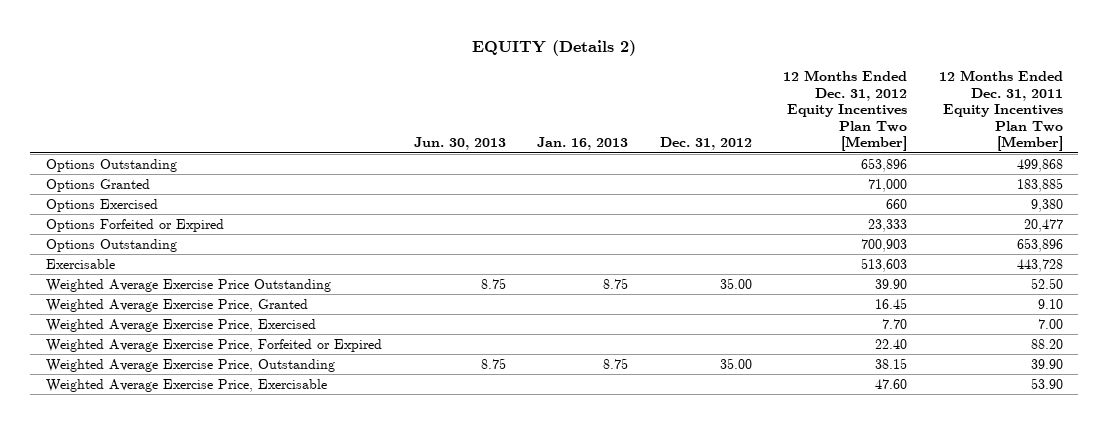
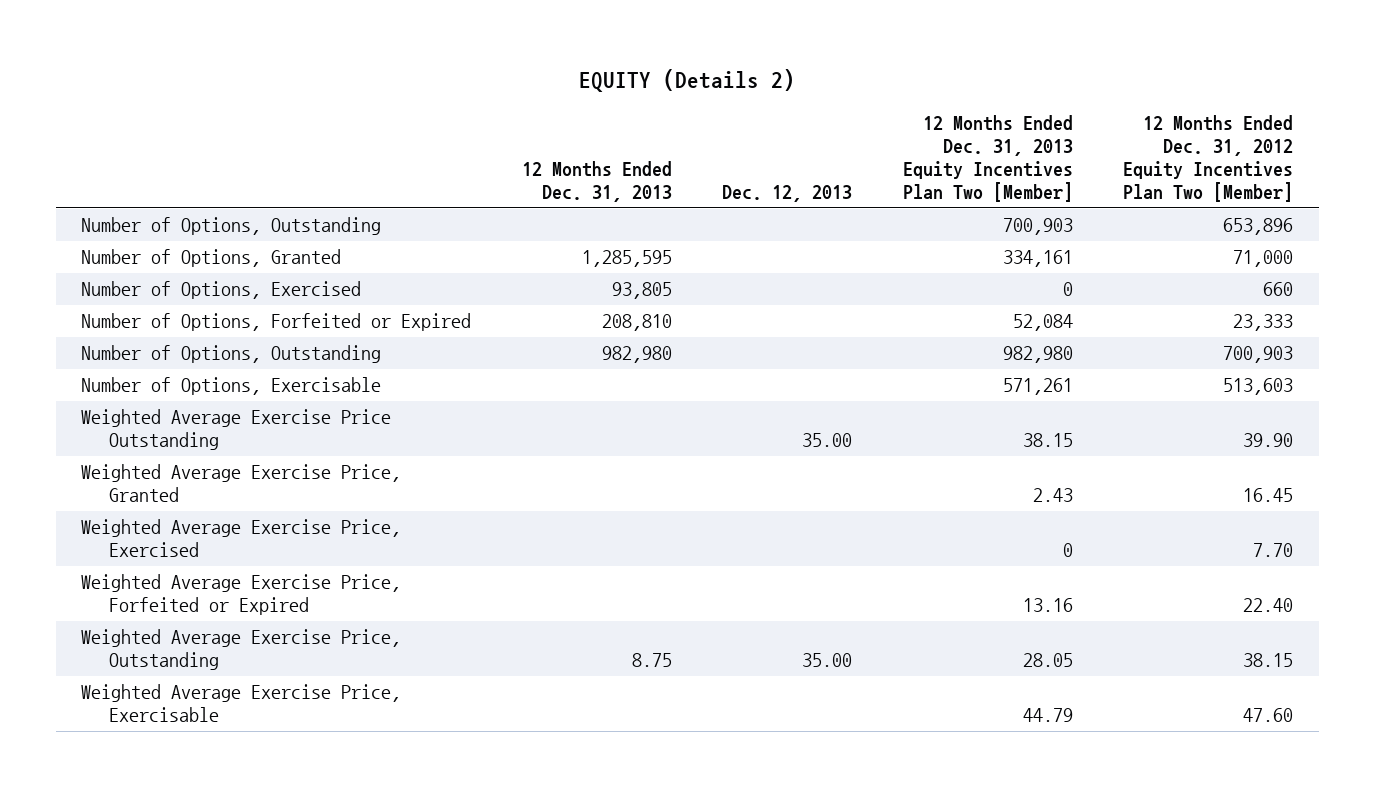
- | Jun. 30, 2013 | Jan. 16, 2013 | Dec. 31, 2012 | 12 Months Ended Dec. 31, 2012 Equity Incentives Plan Two [Member] | 12 Months Ended Dec. 31, 2011 Equity Incentives Plan Two [Member]
+ | 12 Months Ended Dec. 31, 2013 | Dec. 12, 2013 | 12 Months Ended Dec. 31, 2013 Equity Incentives Plan Two [Member] | 12 Months Ended Dec. 31, 2012 Equity Incentives Plan Two [Member]
- Options Outstanding | | | | 653,896 | 499,868
- Options Granted | | | | 71,000 | 183,885
- Options Exercised | | | | 660 | 9,380
- Options Forfeited or Expired | | | | 23,333 | 20,477
- Options Outstanding | | | | 700,903 | 653,896
- Exercisable | | | | 513,603 | 443,728
+ Number of Options, Outstanding | | | 700,903 | 653,896
+ Number of Options, Granted | 1,285,595 | | 334,161 | 71,000
+ Number of Options, Exercised | 93,805 | | 0 | 660
+ Number of Options, Forfeited or Expired | 208,810 | | 52,084 | 23,333
+ Number of Options, Outstanding | 982,980 | | 982,980 | 700,903
+ Number of Options, Exercisable | | | 571,261 | 513,603

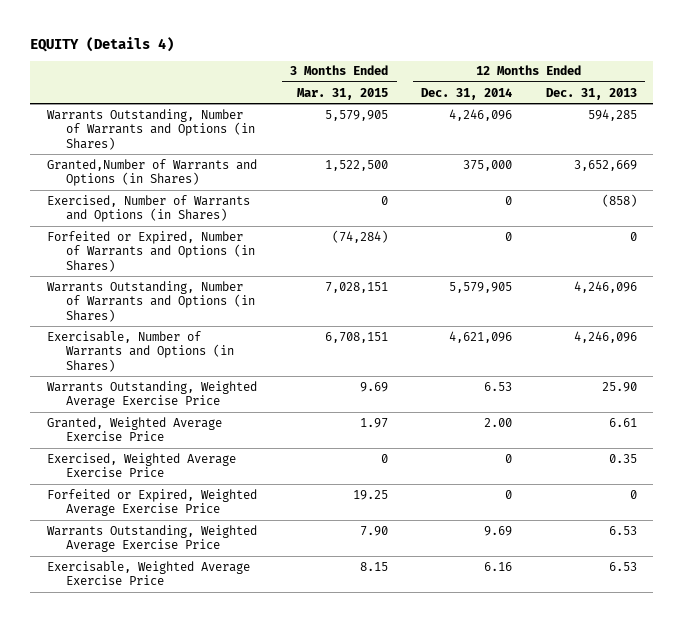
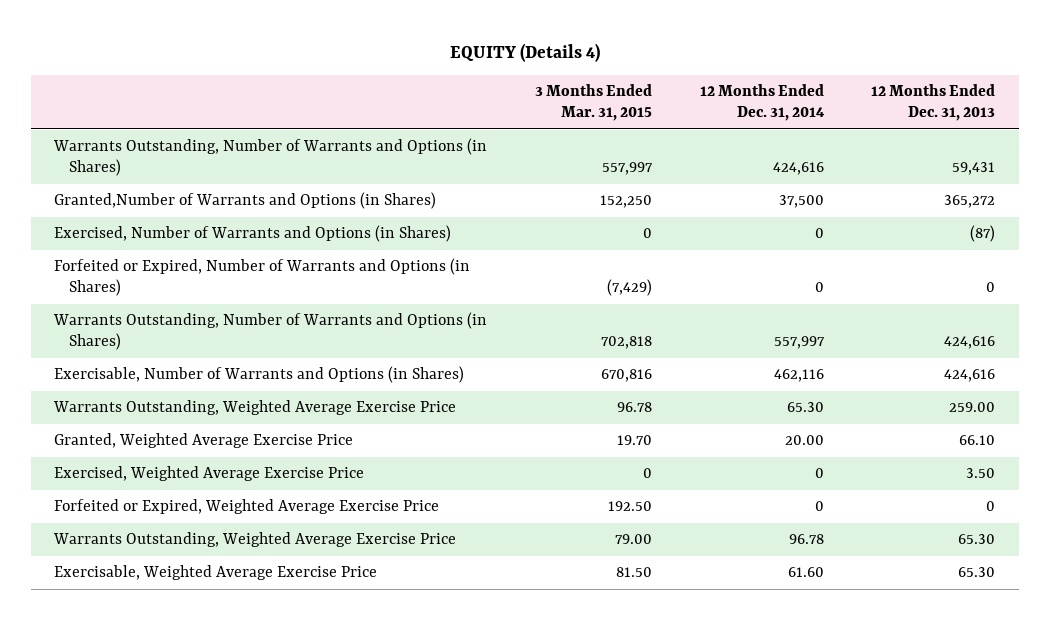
- Warrants Outstanding, Number of Warrants and Options (in Shares) | 5,579,905 | 4,246,096 | 594,285
- Granted,Number of Warrants and Options (in Shares) | 1,522,500 | 375,000 | 3,652,669
- Exercised, Number of Warrants and Options (in Shares) | 0 | 0 | (858)
- Forfeited or Expired, Number of Warrants and Options (in Shares) | (74,284) | 0 | 0
- Warrants Outstanding, Number of Warrants and Options (in Shares) | 7,028,151 | 5,579,905 | 4,246,096
- Exercisable, Number of Warrants and Options (in Shares) | 6,708,151 | 4,621,096 | 4,246,096
- Warrants Outstanding, Weighted Average Exercise Price | 9.69 | 6.53 | 25.90
- Granted, Weighted Average Exercise Price | 1.97 | 2.00 | 6.61
- Exercised, Weighted Average Exercise Price | 0 | 0 | 0.35
- Forfeited or Expired, Weighted Average Exercise Price | 19.25 | 0 | 0
- Warrants Outstanding, Weighted Average Exercise Price | 7.90 | 9.69 | 6.53
- Exercisable, Weighted Average Exercise Price | 8.15 | 6.16 | 6.53
+ Warrants Outstanding, Number of Warrants and Options (in Shares) | 557,997 | 424,616 | 59,431
+ Granted,Number of Warrants and Options (in Shares) | 152,250 | 37,500 | 365,272
+ Exercised, Number of Warrants and Options (in Shares) | 0 | 0 | (87)
+ Forfeited or Expired, Number of Warrants and Options (in Shares) | (7,429) | 0 | 0
+ Warrants Outstanding, Number of Warrants and Options (in Shares) | 702,818 | 557,997 | 424,616
+ Exercisable, Number of Warrants and Options (in Shares) | 670,816 | 462,116 | 424,616
+ Warrants Outstanding, Weighted Average Exercise Price | 96.78 | 65.30 | 259.00
+ Granted, Weighted Average Exercise Price | 19.70 | 20.00 | 66.10
+ Exercised, Weighted Average Exercise Price | 0 | 0 | 3.50
+ Forfeited or Expired, Weighted Average Exercise Price | 192.50 | 0 | 0
+ Warrants Outstanding, Weighted Average Exercise Price | 79.00 | 96.78 | 65.30
+ Exercisable, Weighted Average Exercise Price | 81.50 | 61.60 | 65.30

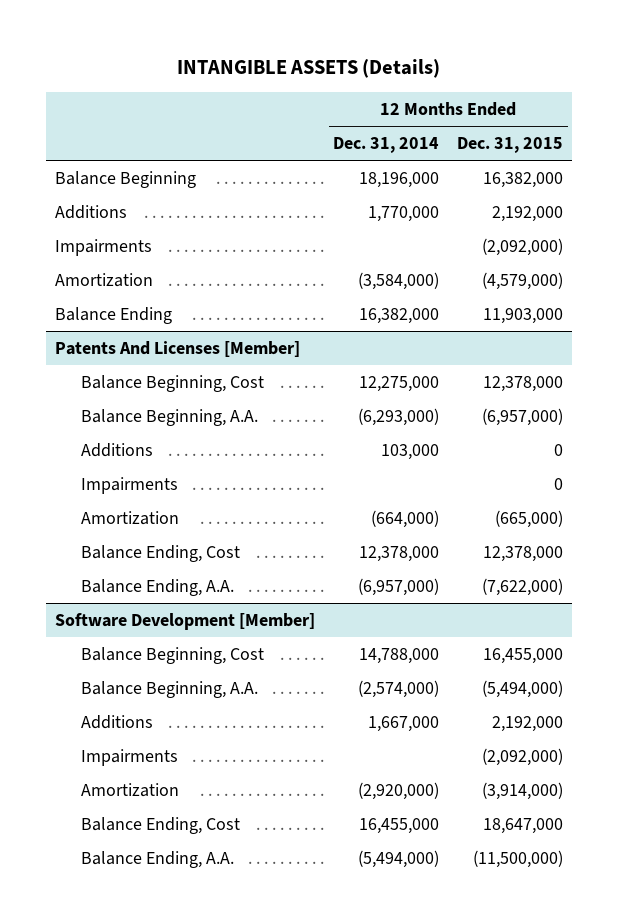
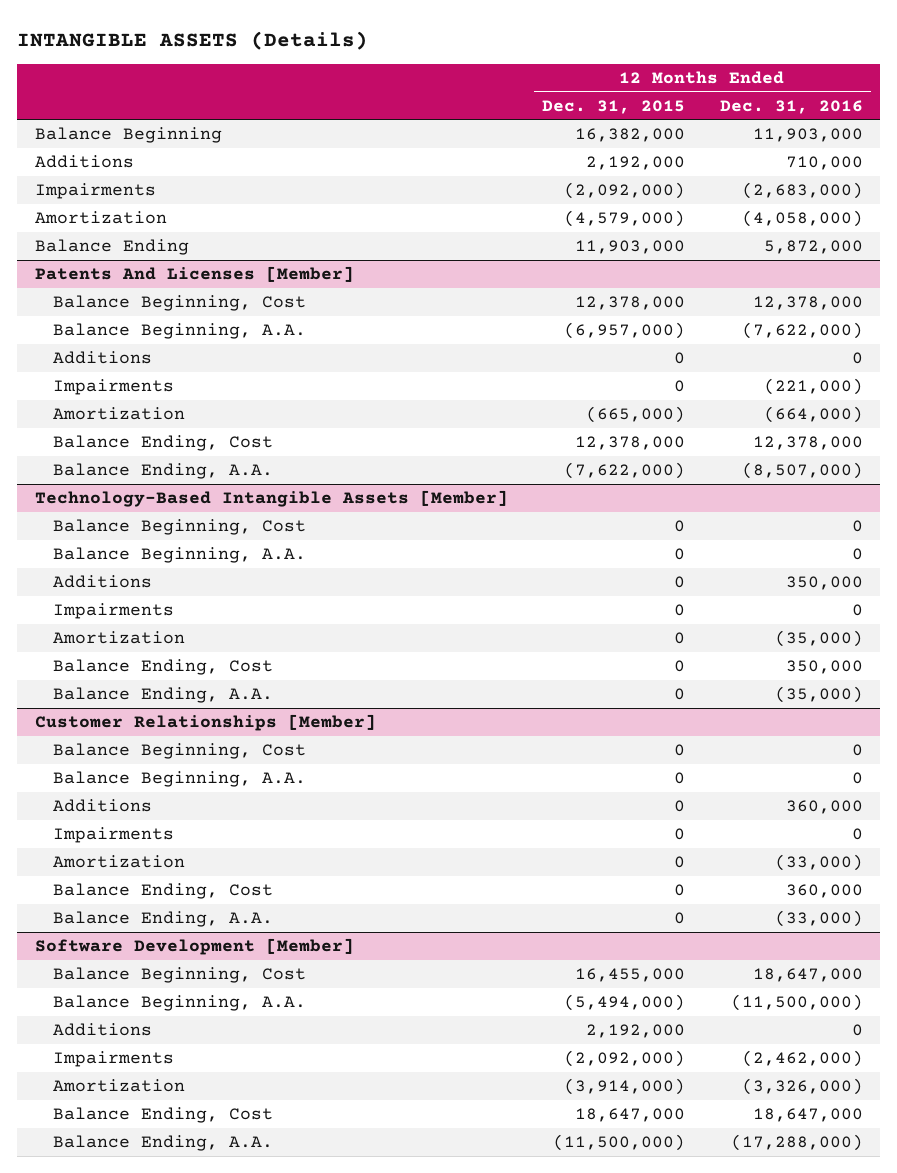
- | 12 Months Ended Dec. 31, 2014 | 12 Months Ended Dec. 31, 2015
+ | 12 Months Ended Dec. 31, 2015 | 12 Months Ended Dec. 31, 2016
+ Technology-Based Intangible Assets [Member]
+ Balance Beginning, Cost | 0 | 0
+ Balance Beginning, A.A. | 0 | 0
+ Additions | 0 | 350,000
+ Impairments | 0 | 0
+ Amortization | 0 | (35,000)
+ Balance Ending, Cost | 0 | 350,000
+ Balance Ending, A.A. | 0 | (35,000)
+ Customer Relationships [Member]
+ Balance Beginning, Cost | 0 | 0
+ Balance Beginning, A.A. | 0 | 0
+ Additions | 0 | 360,000
+ Impairments | 0 | 0
+ Amortization | 0 | (33,000)
+ Balance Ending, Cost | 0 | 360,000
+ Balance Ending, A.A. | 0 | (33,000)

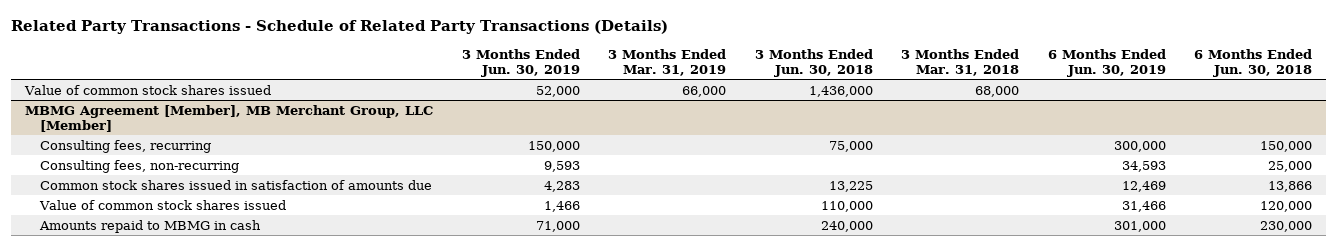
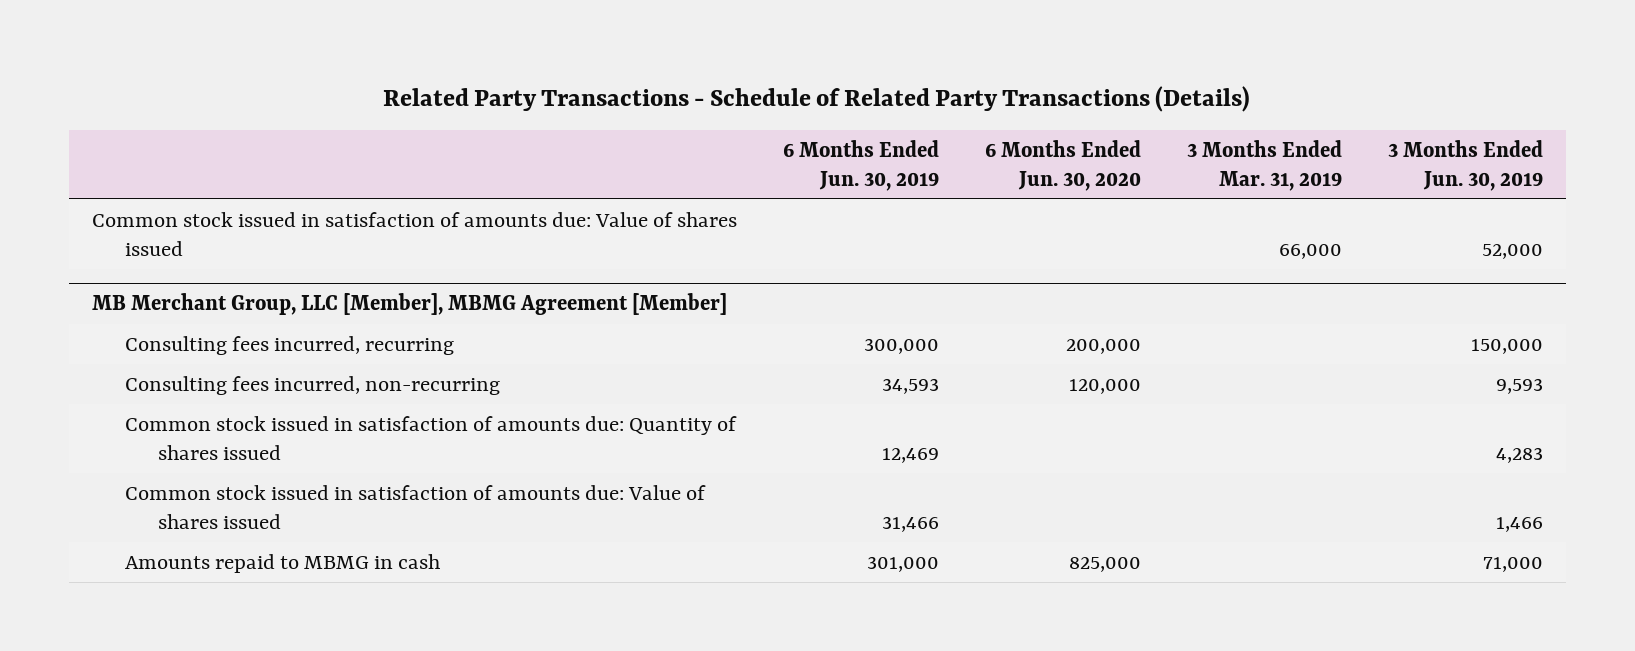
- | 3 Months Ended Jun. 30, 2019 | 3 Months Ended Mar. 31, 2019 | 3 Months Ended Jun. 30, 2018 | 3 Months Ended Mar. 31, 2018 | 6 Months Ended Jun. 30, 2019 | 6 Months Ended Jun. 30, 2018
+ | 6 Months Ended Jun. 30, 2019 | 6 Months Ended Jun. 30, 2020 | 3 Months Ended Mar. 31, 2019 | 3 Months Ended Jun. 30, 2019
- Value of common stock shares issued | 52,000 | 66,000 | 1,436,000 | 68,000 | |
- MBMG Agreement [Member], MB Merchant Group, LLC [Member]
- Consulting fees, recurring | 150,000 | | 75,000 | | 300,000 | 150,000
- Consulting fees, non-recurring | 9,593 | | | | 34,593 | 25,000
- Common stock shares issued in satisfaction of amounts due | 4,283 | | 13,225 | | 12,469 | 13,866
- Value of common stock shares issued | 1,466 | | 110,000 | | 31,466 | 120,000
+ Common stock issued in satisfaction of amounts due: Value of shares issued | | | 66,000 | 52,000
+ MB Merchant Group, LLC [Member], MBMG Agreement [Member]
+ Consulting fees incurred, recurring | 300,000 | 200,000 | | 150,000
+ Consulting fees incurred, non-recurring | 34,593 | 120,000 | | 9,593
+ Common stock issued in satisfaction of amounts due: Quantity of shares issued | 12,469 | | | 4,283
+ Common stock issued in satisfaction of amounts due: Value of shares issued | 31,466 | | | 1,466

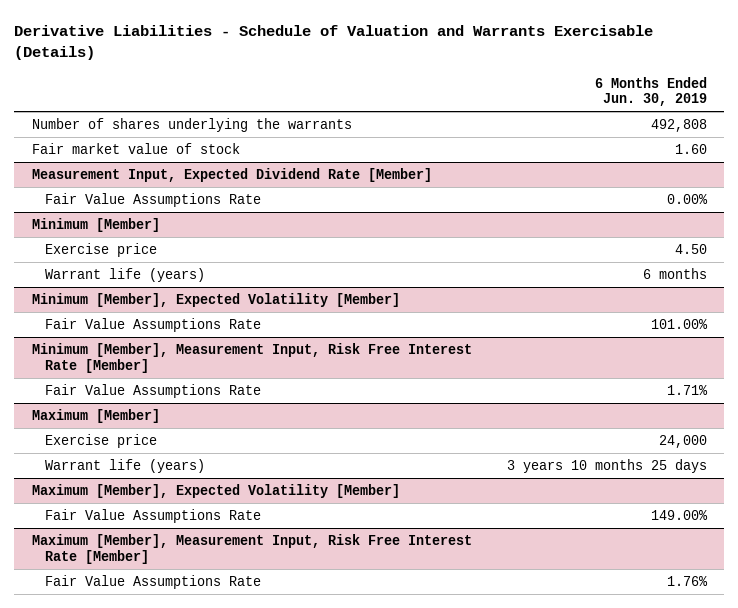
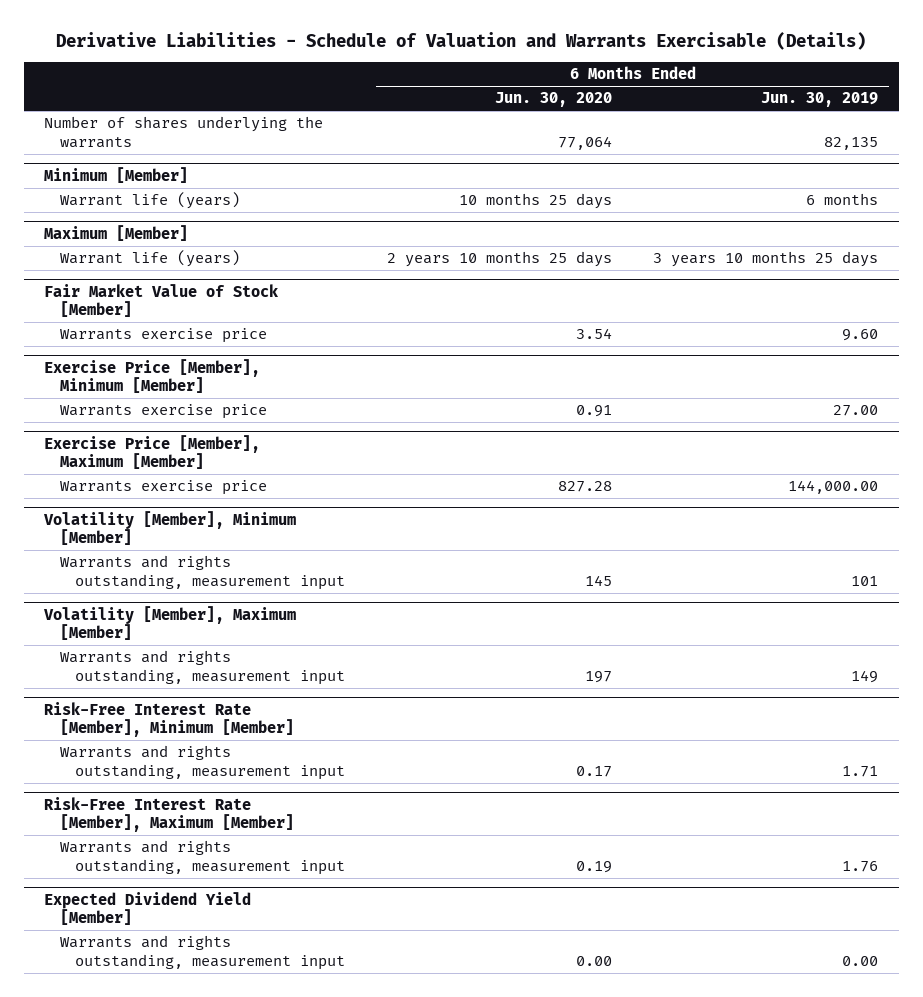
- | 6 Months Ended Jun. 30, 2019
+ | 6 Months Ended Jun. 30, 2020 | 6 Months Ended Jun. 30, 2019
- Number of shares underlying the warrants | 492,808
- Fair market value of stock | 1.60
- Measurement Input, Expected Dividend Rate [Member]
- Fair Value Assumptions Rate | 0.00%
+ Number of shares underlying the warrants | 77,064 | 82,135
@ Minimum [Member]
- Exercise price | 4.50
- Minimum [Member], Expected Volatility [Member]
- Fair Value Assumptions Rate | 101.00%
- Minimum [Member], Measurement Input, Risk Free Interest Rate [Member]
- Fair Value Assumptions Rate | 1.71%
@ Maximum [Member]
- Exercise price | 24,000
- Maximum [Member], Expected Volatility [Member]
- Fair Value Assumptions Rate | 149.00%
- Maximum [Member], Measurement Input, Risk Free Interest Rate [Member]
- Fair Value Assumptions Rate | 1.76%
+ Fair Market Value of Stock [Member]
+ Warrants exercise price | 3.54 | 9.60
+ Exercise Price [Member], Minimum [Member]
+ Warrants exercise price | 0.91 | 27.00
+ Exercise Price [Member], Maximum [Member]
+ Warrants exercise price | 827.28 | 144,000.00
+ Volatility [Member], Minimum [Member]
+ Warrants and rights outstanding, measurement input | 145 | 101
+ Volatility [Member], Maximum [Member]
+ Warrants and rights outstanding, measurement input | 197 | 149
+ Risk-Free Interest Rate [Member], Minimum [Member]
+ Warrants and rights outstanding, measurement input | 0.17 | 1.71
+ Risk-Free Interest Rate [Member], Maximum [Member]
+ Warrants and rights outstanding, measurement input | 0.19 | 1.76
+ Expected Dividend Yield [Member]
+ Warrants and rights outstanding, measurement input | 0.00 | 0.00

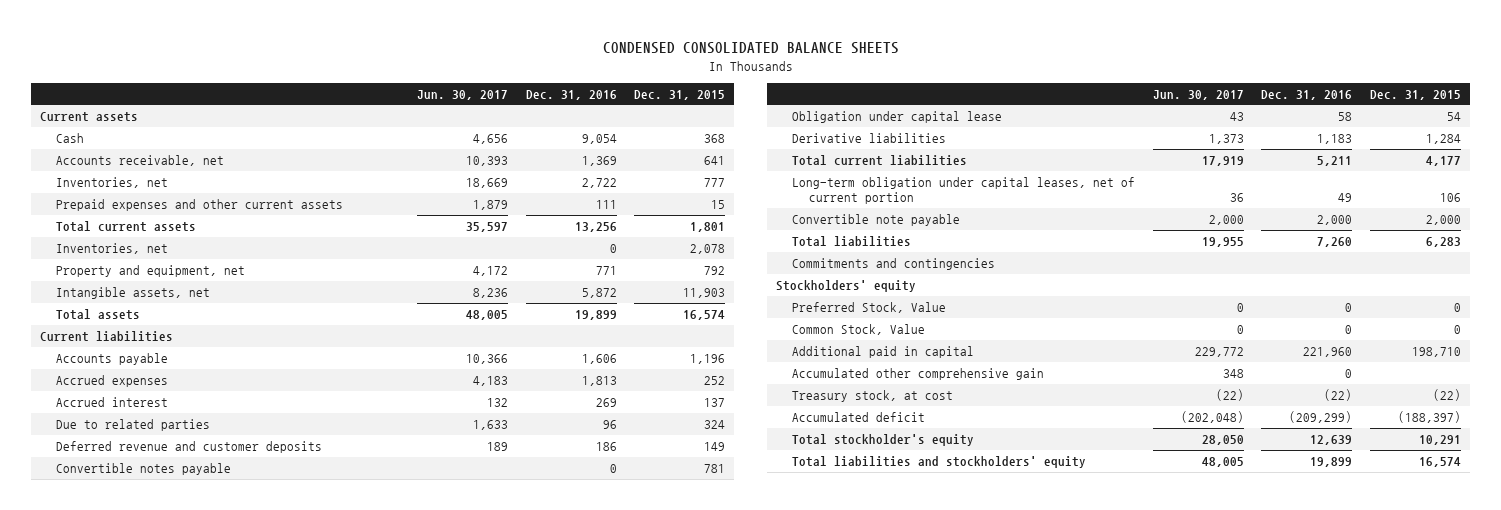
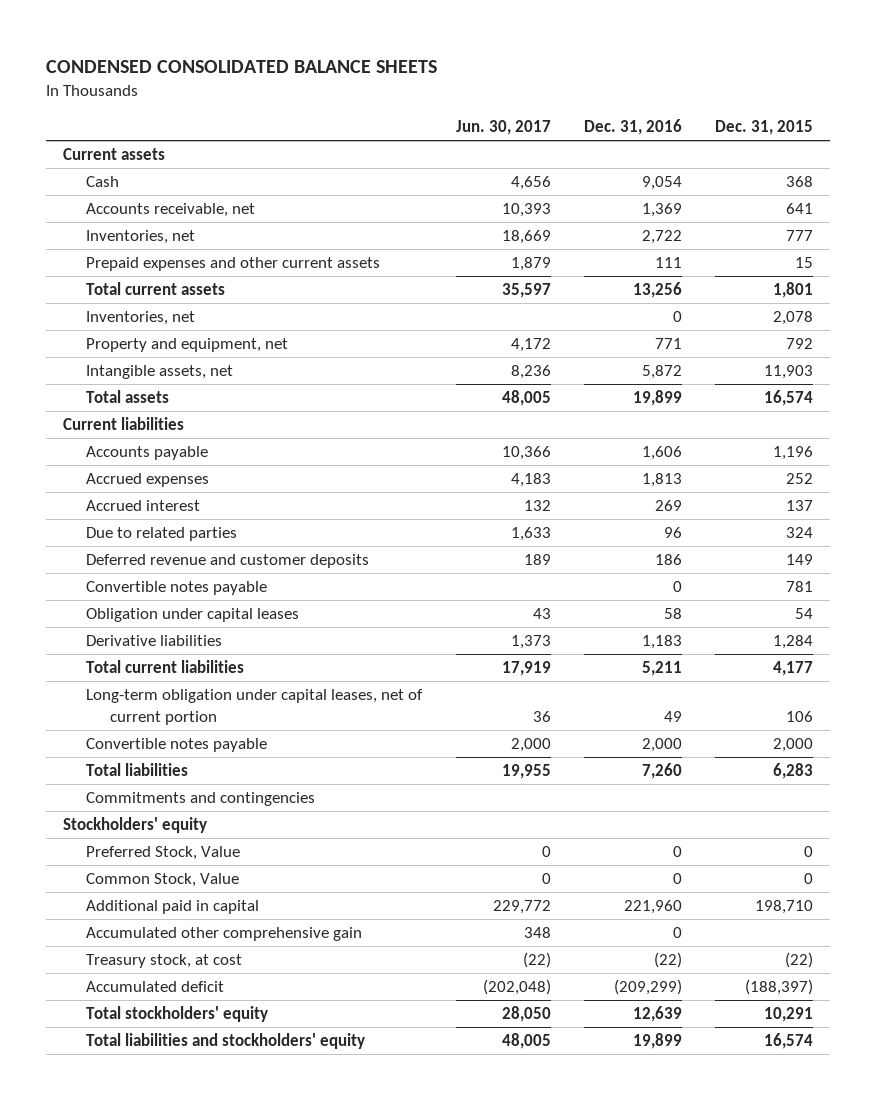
- Obligation under capital lease | 43 | 58 | 54
+ Obligation under capital leases | 43 | 58 | 54
- Convertible note payable | 2,000 | 2,000 | 2,000
+ Convertible notes payable | 2,000 | 2,000 | 2,000
- Total stockholder's equity | 28,050 | 12,639 | 10,291
+ Total stockholders' equity | 28,050 | 12,639 | 10,291

